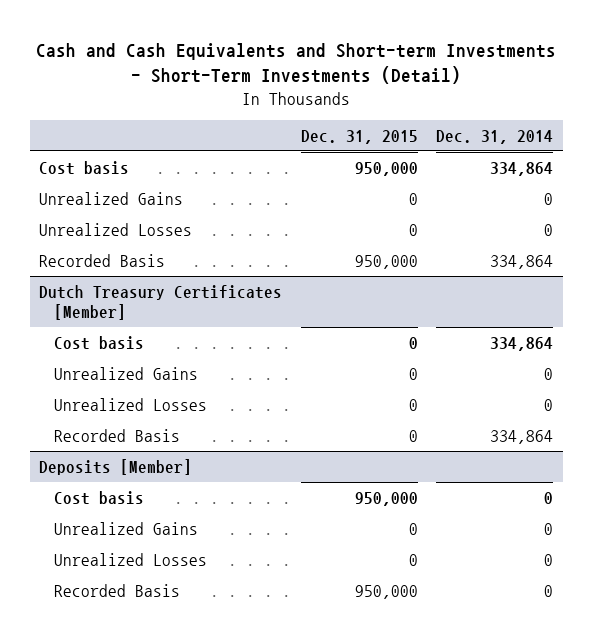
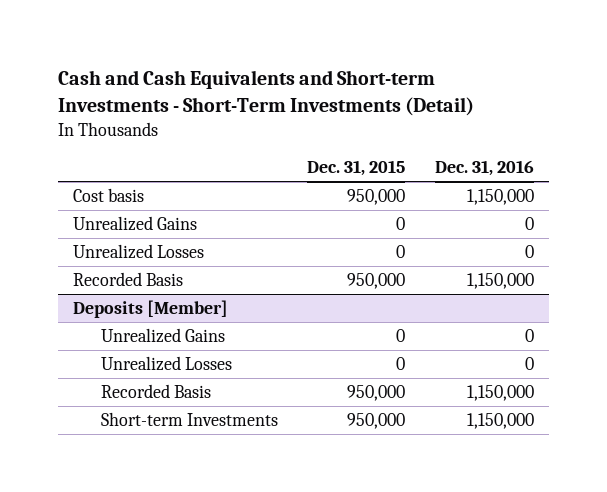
- | Dec. 31, 2015 | Dec. 31, 2014
+ | Dec. 31, 2015 | Dec. 31, 2016
- Dutch Treasury Certificates [Member]
- Cost basis | 0 | 334,864
- Unrealized Gains | 0 | 0
- Unrealized Losses | 0 | 0
- Recorded Basis | 0 | 334,864
@ Deposits [Member]
- Cost basis | 950,000 | 0
+ Short-term Investments | 950,000 | 1,150,000

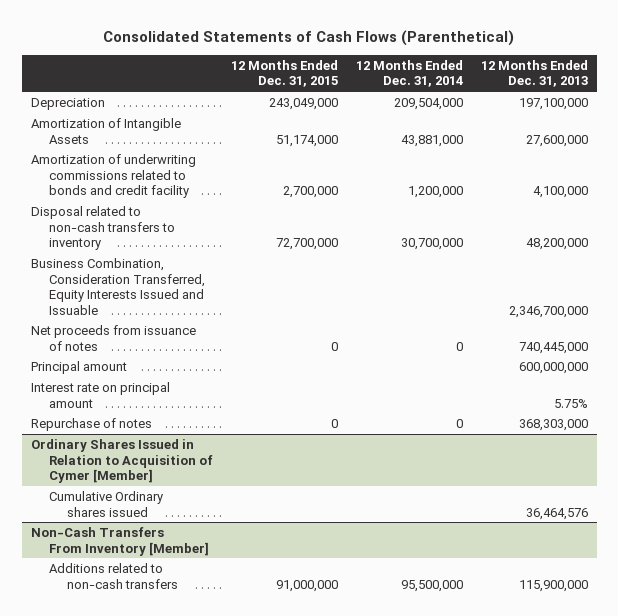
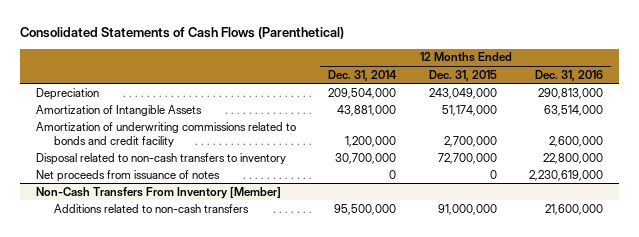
- | 12 Months Ended Dec. 31, 2015 | 12 Months Ended Dec. 31, 2014 | 12 Months Ended Dec. 31, 2013
+ | 12 Months Ended Dec. 31, 2014 | 12 Months Ended Dec. 31, 2015 | 12 Months Ended Dec. 31, 2016
- Business Combination, Consideration Transferred, Equity Interests Issued and Issuable | | | 2,346,700,000
- Principal amount | | | 600,000,000
- Interest rate on principal amount | | | 5.75%
- Repurchase of notes | 0 | 0 | 368,303,000
- Ordinary Shares Issued in Relation to Acquisition of Cymer [Member]
- Cumulative Ordinary shares issued | | | 36,464,576

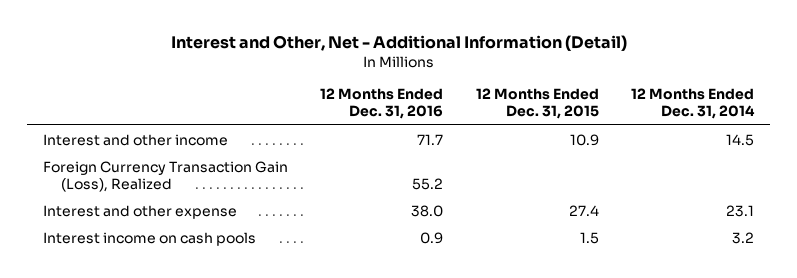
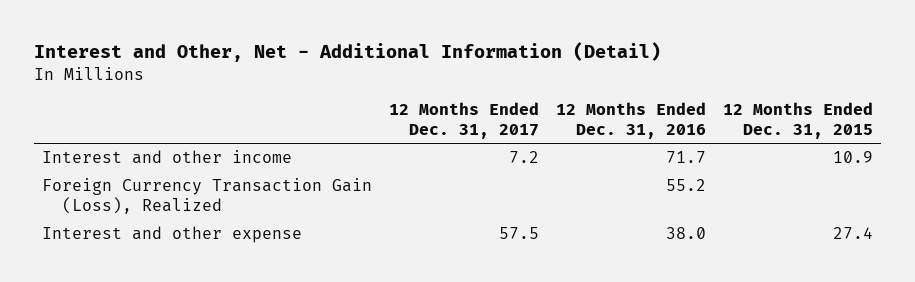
- | 12 Months Ended Dec. 31, 2016 | 12 Months Ended Dec. 31, 2015 | 12 Months Ended Dec. 31, 2014
+ | 12 Months Ended Dec. 31, 2017 | 12 Months Ended Dec. 31, 2016 | 12 Months Ended Dec. 31, 2015
- Interest income on cash pools | 0.9 | 1.5 | 3.2

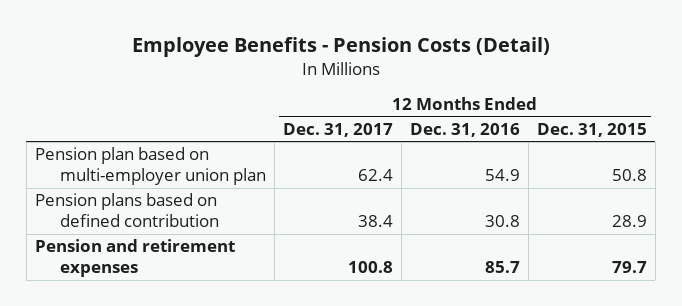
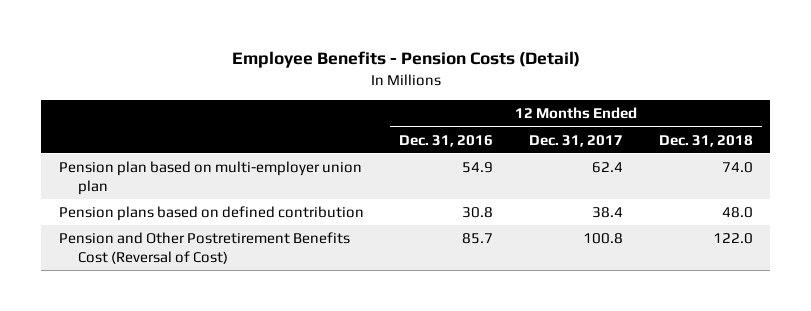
- | 12 Months Ended Dec. 31, 2017 | 12 Months Ended Dec. 31, 2016 | 12 Months Ended Dec. 31, 2015
+ | 12 Months Ended Dec. 31, 2016 | 12 Months Ended Dec. 31, 2017 | 12 Months Ended Dec. 31, 2018
- Pension and retirement expenses | 100.8 | 85.7 | 79.7
+ Pension and Other Postretirement Benefits Cost (Reversal of Cost) | 85.7 | 100.8 | 122.0

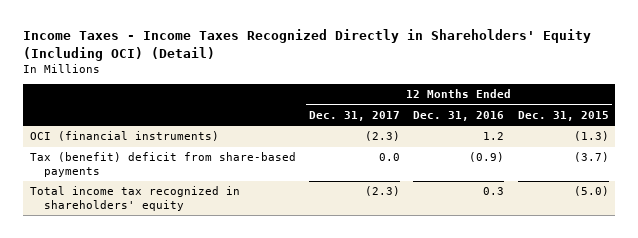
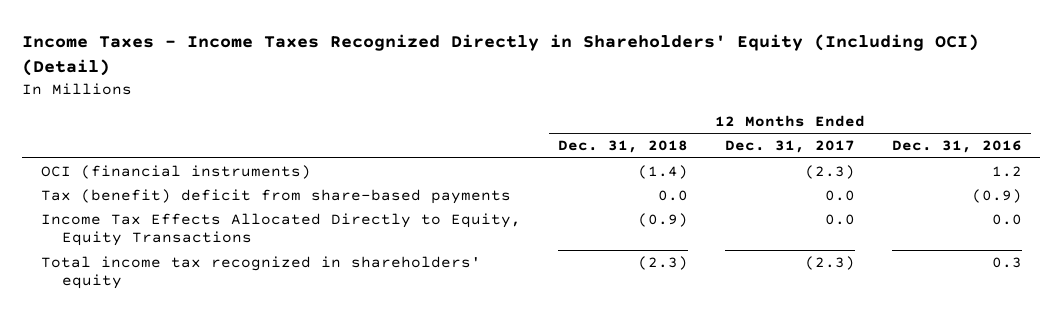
- | 12 Months Ended Dec. 31, 2017 | 12 Months Ended Dec. 31, 2016 | 12 Months Ended Dec. 31, 2015
+ | 12 Months Ended Dec. 31, 2018 | 12 Months Ended Dec. 31, 2017 | 12 Months Ended Dec. 31, 2016
+ Income Tax Effects Allocated Directly to Equity, Equity Transactions | (0.9) | 0.0 | 0.0

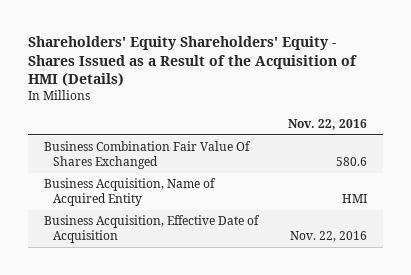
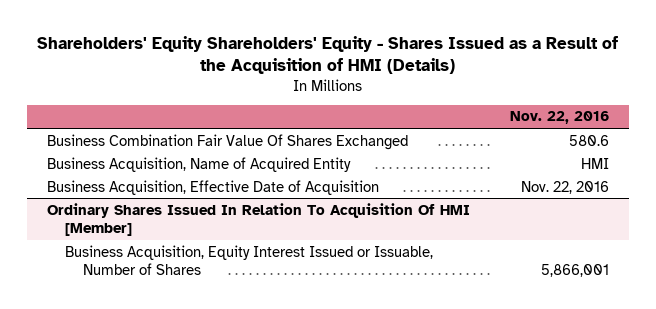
+ Ordinary Shares Issued In Relation To Acquisition Of HMI [Member]
+ Business Acquisition, Equity Interest Issued or Issuable, Number of Shares | 5,866,001

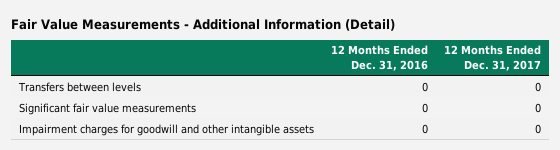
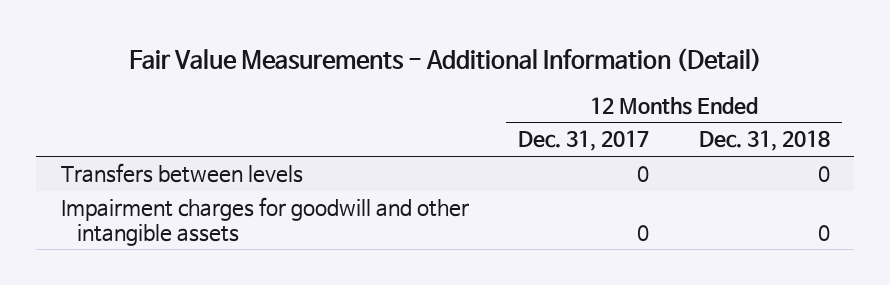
- | 12 Months Ended Dec. 31, 2016 | 12 Months Ended Dec. 31, 2017
+ | 12 Months Ended Dec. 31, 2017 | 12 Months Ended Dec. 31, 2018
- Significant fair value measurements | 0 | 0

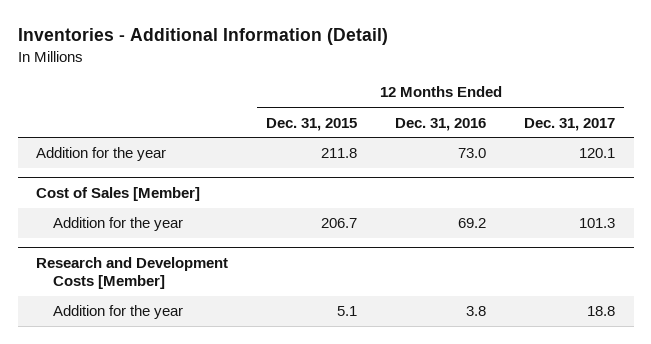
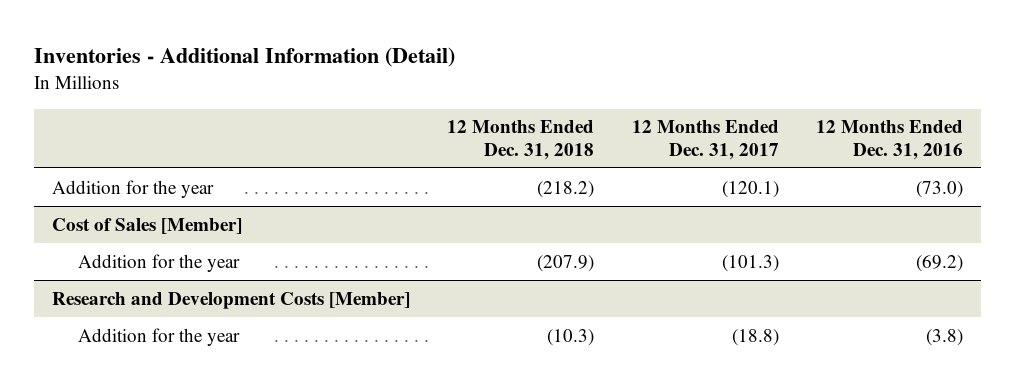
- | 12 Months Ended Dec. 31, 2015 | 12 Months Ended Dec. 31, 2016 | 12 Months Ended Dec. 31, 2017
+ | 12 Months Ended Dec. 31, 2018 | 12 Months Ended Dec. 31, 2017 | 12 Months Ended Dec. 31, 2016
- Addition for the year | 211.8 | 73.0 | 120.1
+ Addition for the year | (218.2) | (120.1) | (73.0)
@ Cost of Sales [Member]
- Addition for the year | 206.7 | 69.2 | 101.3
+ Addition for the year | (207.9) | (101.3) | (69.2)
@ Research and Development Costs [Member]
- Addition for the year | 5.1 | 3.8 | 18.8
+ Addition for the year | (10.3) | (18.8) | (3.8)

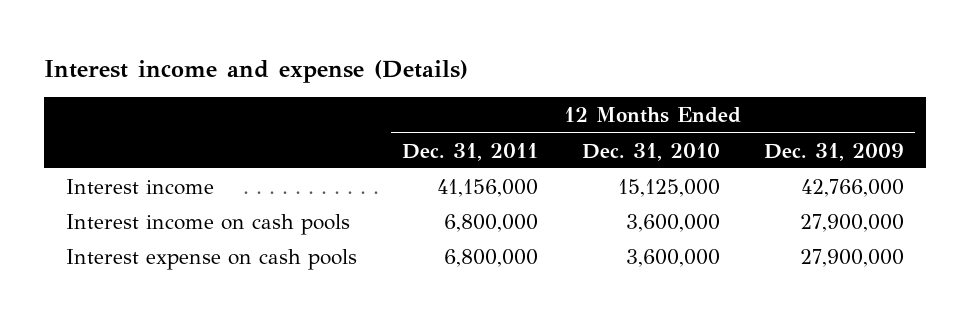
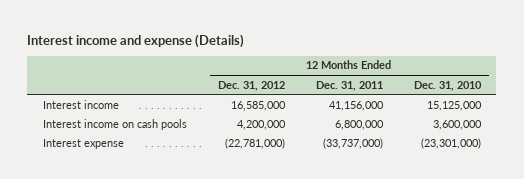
- | 12 Months Ended Dec. 31, 2011 | 12 Months Ended Dec. 31, 2010 | 12 Months Ended Dec. 31, 2009
+ | 12 Months Ended Dec. 31, 2012 | 12 Months Ended Dec. 31, 2011 | 12 Months Ended Dec. 31, 2010
- Interest expense on cash pools | 6,800,000 | 3,600,000 | 27,900,000
+ Interest expense | (22,781,000) | (33,737,000) | (23,301,000)

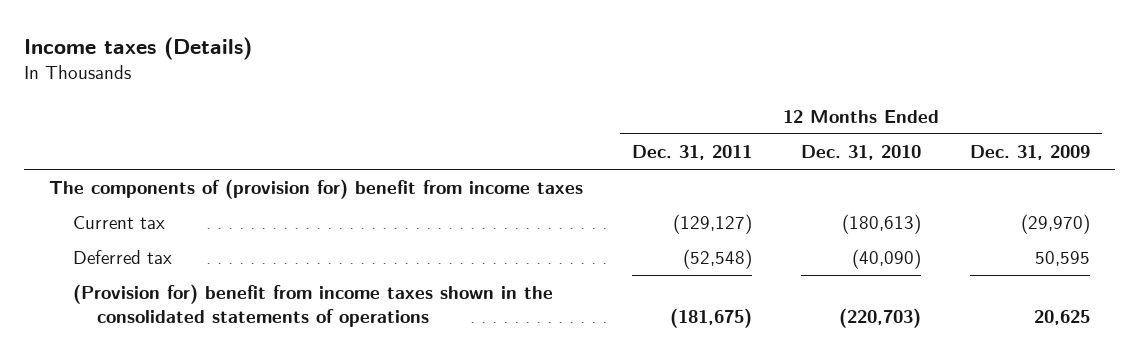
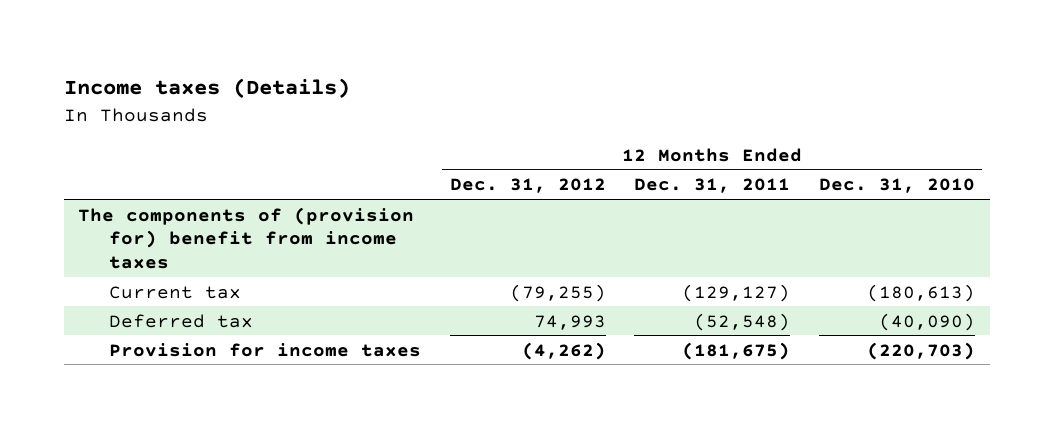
- | 12 Months Ended Dec. 31, 2011 | 12 Months Ended Dec. 31, 2010 | 12 Months Ended Dec. 31, 2009
+ | 12 Months Ended Dec. 31, 2012 | 12 Months Ended Dec. 31, 2011 | 12 Months Ended Dec. 31, 2010
- (Provision for) benefit from income taxes shown in the consolidated statements of operations | (181,675) | (220,703) | 20,625
+ Provision for income taxes | (4,262) | (181,675) | (220,703)

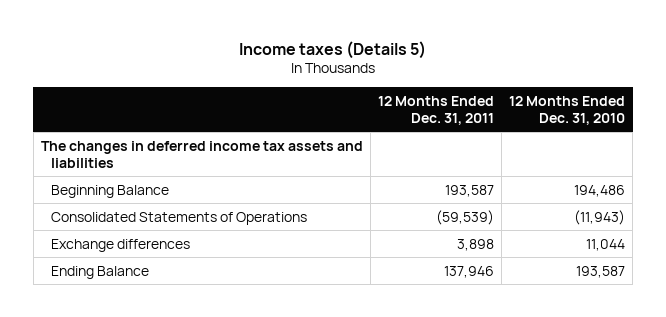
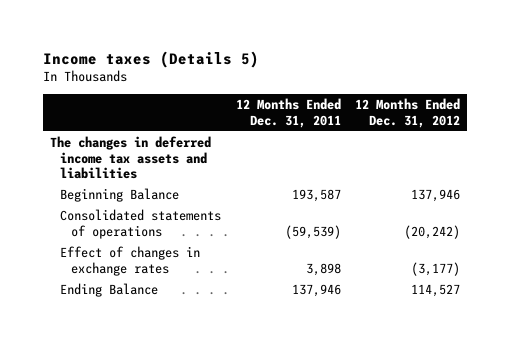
- | 12 Months Ended Dec. 31, 2011 | 12 Months Ended Dec. 31, 2010
+ | 12 Months Ended Dec. 31, 2011 | 12 Months Ended Dec. 31, 2012
- Consolidated Statements of Operations | (59,539) | (11,943)
- Exchange differences | 3,898 | 11,044
+ Consolidated statements of operations | (59,539) | (20,242)
+ Effect of changes in exchange rates | 3,898 | (3,177)

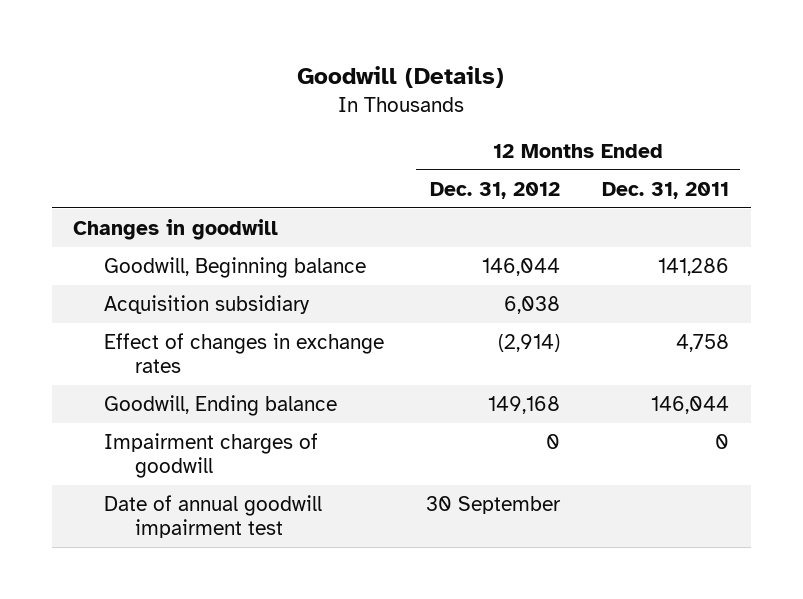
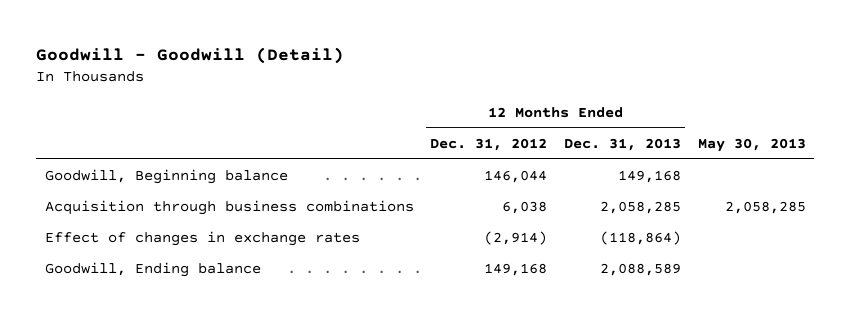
- Goodwill (Details)
+ Goodwill - Goodwill (Detail)
- | 12 Months Ended Dec. 31, 2012 | 12 Months Ended Dec. 31, 2011
+ | 12 Months Ended Dec. 31, 2012 | 12 Months Ended Dec. 31, 2013 | May 30, 2013
- Changes in goodwill
- Acquisition subsidiary | 6,038 |
+ Acquisition through business combinations | 6,038 | 2,058,285 | 2,058,285
- Impairment charges of goodwill | 0 | 0
- Date of annual goodwill impairment test | 30 September |

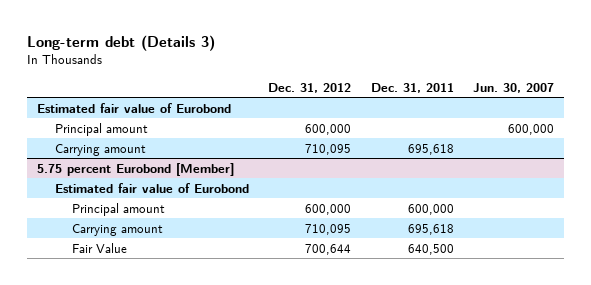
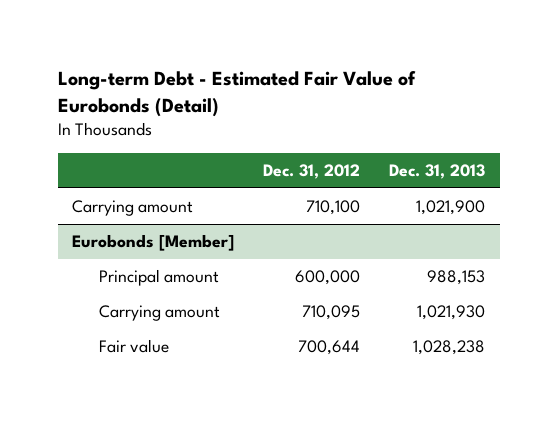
- Long-term debt (Details 3)
+ Long-term Debt - Estimated Fair Value of Eurobonds (Detail)
- | Dec. 31, 2012 | Dec. 31, 2011 | Jun. 30, 2007
+ | Dec. 31, 2012 | Dec. 31, 2013
- Estimated fair value of Eurobond
- Principal amount | 600,000 | | 600,000
- Carrying amount | 710,095 | 695,618 |
- 5.75 percent Eurobond [Member]
- Estimated fair value of Eurobond
+ Carrying amount | 710,100 | 1,021,900
+ Eurobonds [Member]
- Fair Value | 700,644 | 640,500 |
+ Fair value | 700,644 | 1,028,238

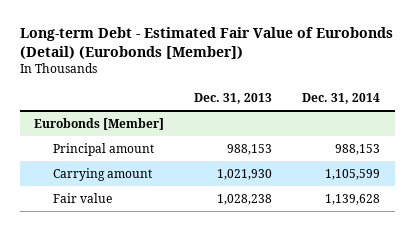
- Long-term Debt - Estimated Fair Value of Eurobonds (Detail)
+ Long-term Debt - Estimated Fair Value of Eurobonds (Detail) (Eurobonds [Member])
- | Dec. 31, 2012 | Dec. 31, 2013
+ | Dec. 31, 2013 | Dec. 31, 2014
- Carrying amount | 710,100 | 1,021,900

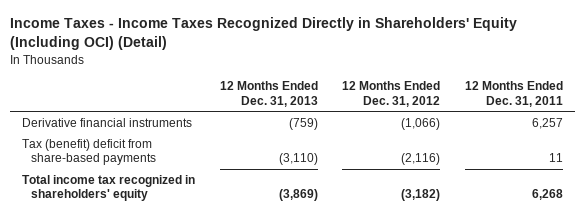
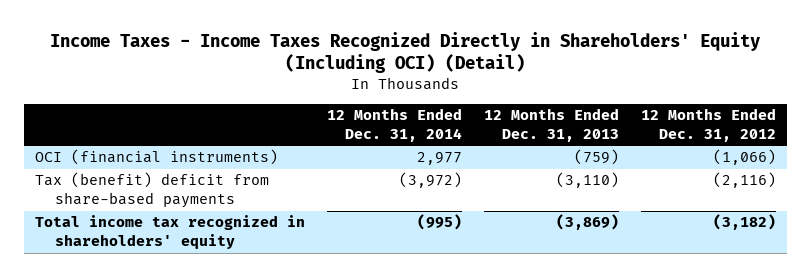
- | 12 Months Ended Dec. 31, 2013 | 12 Months Ended Dec. 31, 2012 | 12 Months Ended Dec. 31, 2011
+ | 12 Months Ended Dec. 31, 2014 | 12 Months Ended Dec. 31, 2013 | 12 Months Ended Dec. 31, 2012
- Derivative financial instruments | (759) | (1,066) | 6,257
+ OCI (financial instruments) | 2,977 | (759) | (1,066)

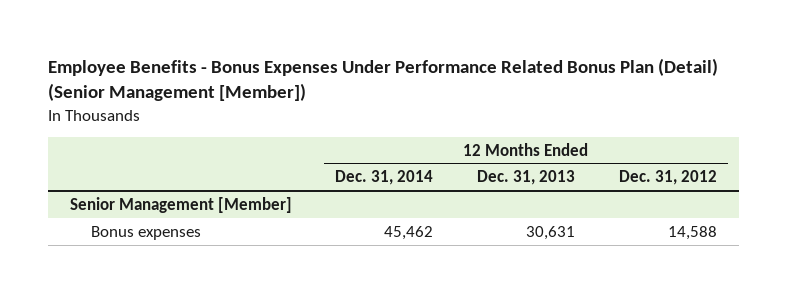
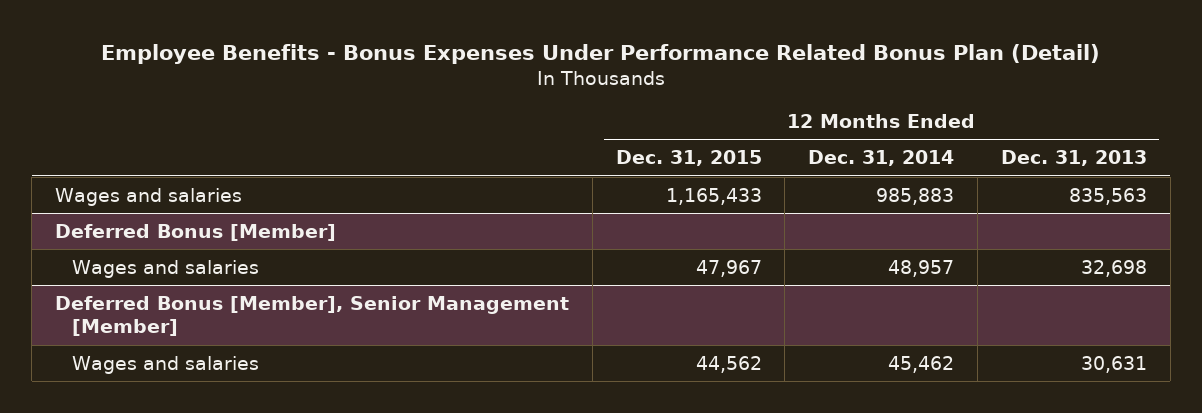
- Employee Benefits - Bonus Expenses Under Performance Related Bonus Plan (Detail) (Senior Management [Member])
+ Employee Benefits - Bonus Expenses Under Performance Related Bonus Plan (Detail)
- | 12 Months Ended Dec. 31, 2014 | 12 Months Ended Dec. 31, 2013 | 12 Months Ended Dec. 31, 2012
+ | 12 Months Ended Dec. 31, 2015 | 12 Months Ended Dec. 31, 2014 | 12 Months Ended Dec. 31, 2013
- Senior Management [Member]
- Bonus expenses | 45,462 | 30,631 | 14,588
+ Wages and salaries | 1,165,433 | 985,883 | 835,563
+ Deferred Bonus [Member]
+ Wages and salaries | 47,967 | 48,957 | 32,698
+ Deferred Bonus [Member], Senior Management [Member]
+ Wages and salaries | 44,562 | 45,462 | 30,631

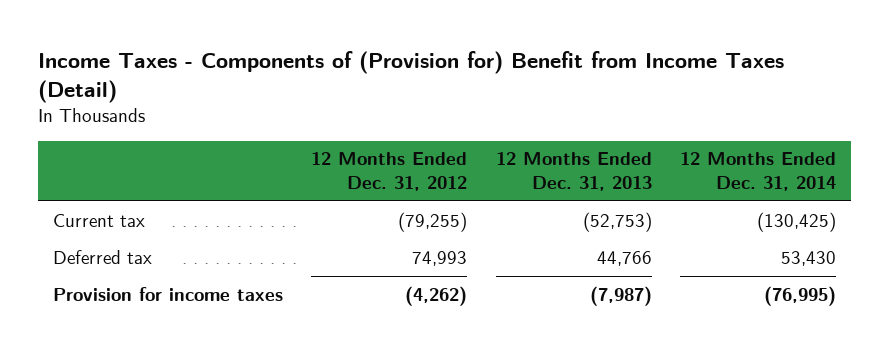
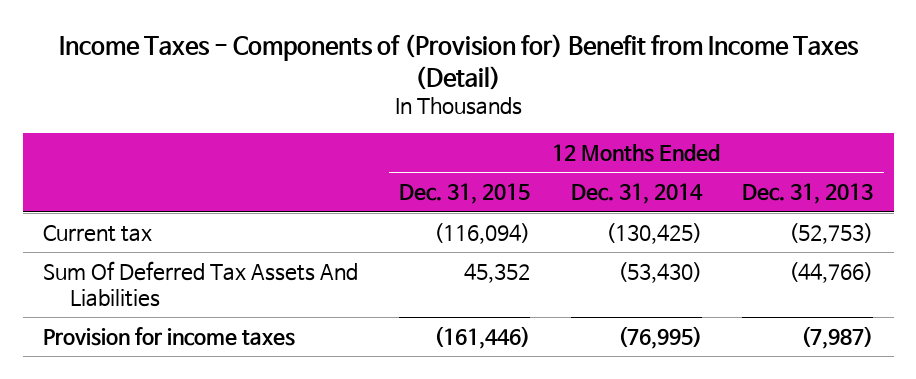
- | 12 Months Ended Dec. 31, 2012 | 12 Months Ended Dec. 31, 2013 | 12 Months Ended Dec. 31, 2014
+ | 12 Months Ended Dec. 31, 2015 | 12 Months Ended Dec. 31, 2014 | 12 Months Ended Dec. 31, 2013
- Deferred tax | 74,993 | 44,766 | 53,430
+ Sum Of Deferred Tax Assets And Liabilities | 45,352 | (53,430) | (44,766)

